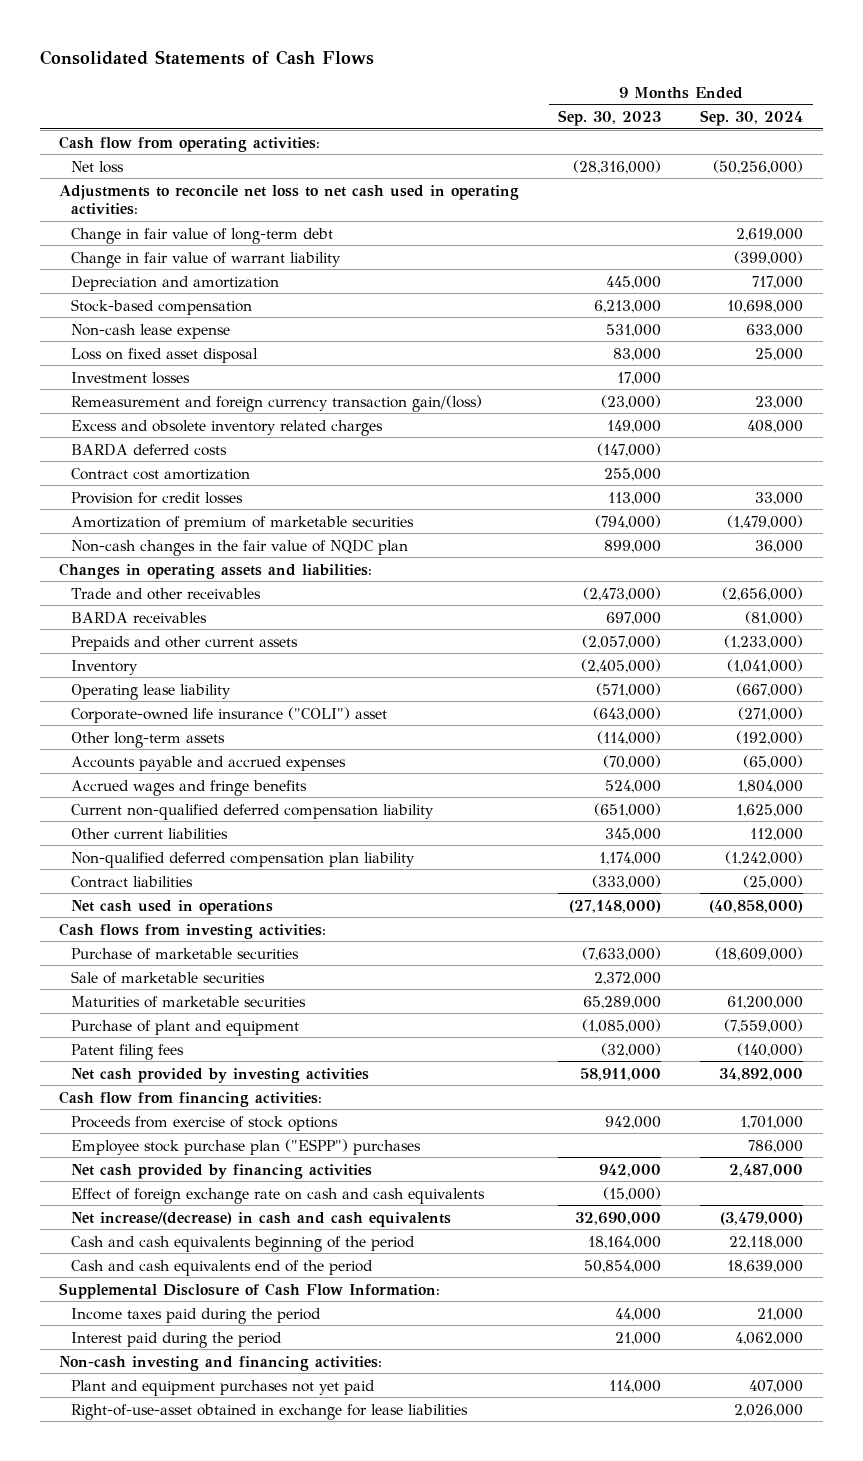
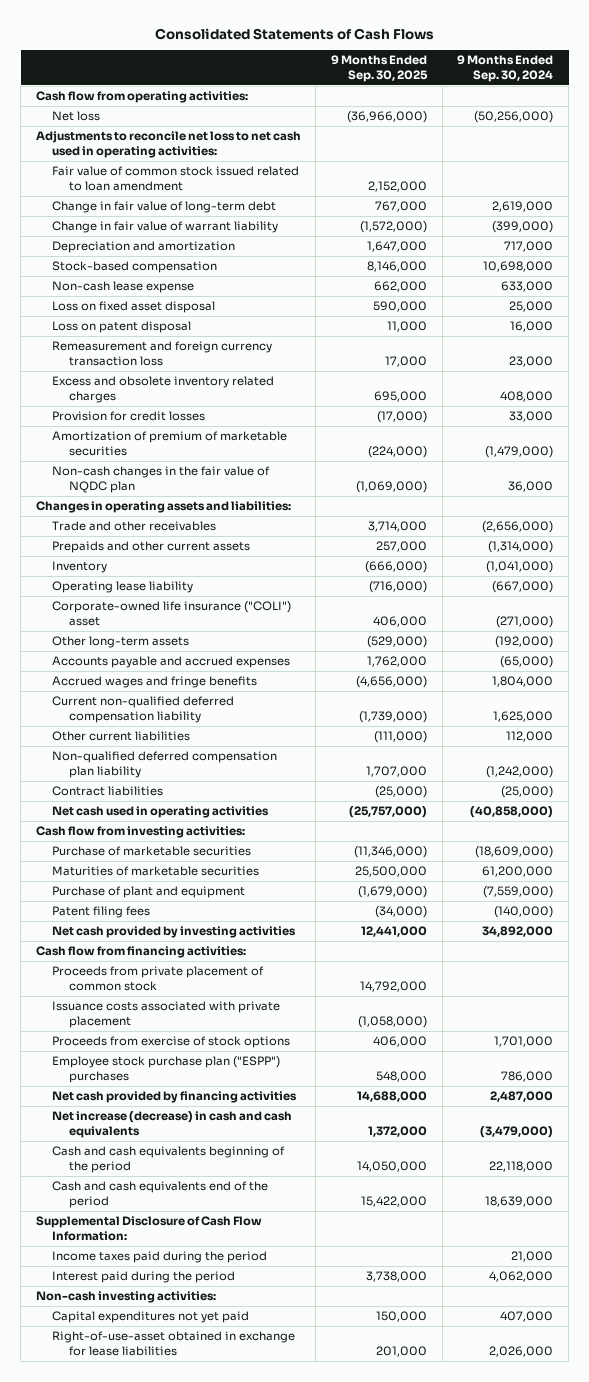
- | 9 Months Ended Sep. 30, 2023 | 9 Months Ended Sep. 30, 2024
+ | 9 Months Ended Sep. 30, 2025 | 9 Months Ended Sep. 30, 2024
+ Fair value of common stock issued related to loan amendment | 2,152,000 |
- Investment losses | 17,000 |
- Remeasurement and foreign currency transaction gain/(loss) | (23,000) | 23,000
+ Loss on patent disposal | 11,000 | 16,000
+ Remeasurement and foreign currency transaction loss | 17,000 | 23,000
- BARDA deferred costs | (147,000) |
- Contract cost amortization | 255,000 |
- BARDA receivables | 697,000 | (81,000)
- Prepaids and other current assets | (2,057,000) | (1,233,000)
+ Prepaids and other current assets | 257,000 | (1,314,000)
- Net cash used in operations | (27,148,000) | (40,858,000)
- Cash flows from investing activities:
+ Net cash used in operating activities | (25,757,000) | (40,858,000)
+ Cash flow from investing activities:
- Sale of marketable securities | 2,372,000 |
+ Proceeds from private placement of common stock | 14,792,000 |
+ Issuance costs associated with private placement | (1,058,000) |
- Effect of foreign exchange rate on cash and cash equivalents | (15,000) |
- Net increase/(decrease) in cash and cash equivalents | 32,690,000 | (3,479,000)
+ Net increase (decrease) in cash and cash equivalents | 1,372,000 | (3,479,000)
- Non-cash investing and financing activities:
- Plant and equipment purchases not yet paid | 114,000 | 407,000
+ Non-cash investing activities:
+ Capital expenditures not yet paid | 150,000 | 407,000

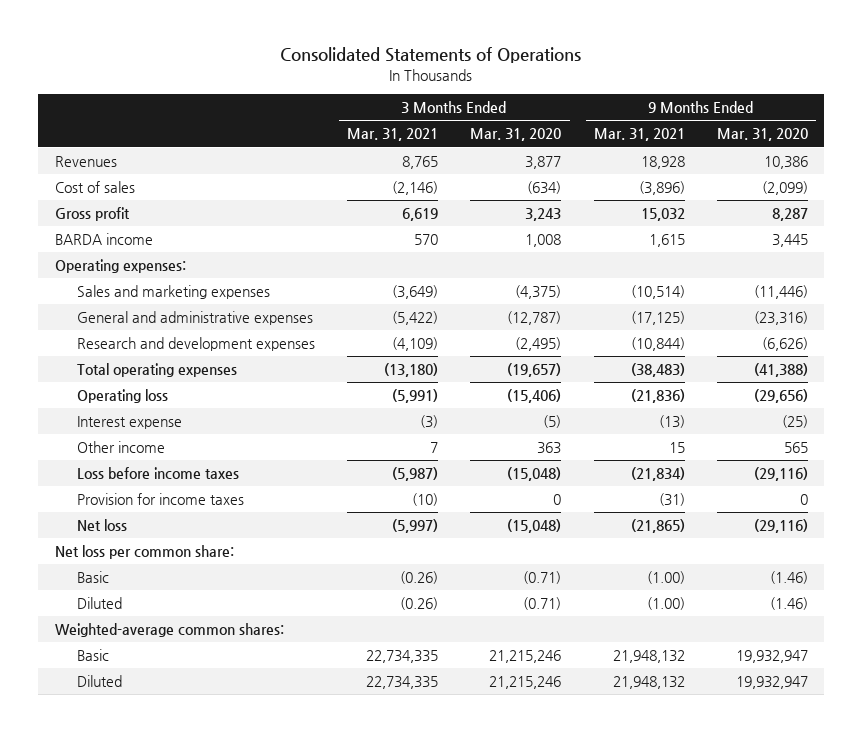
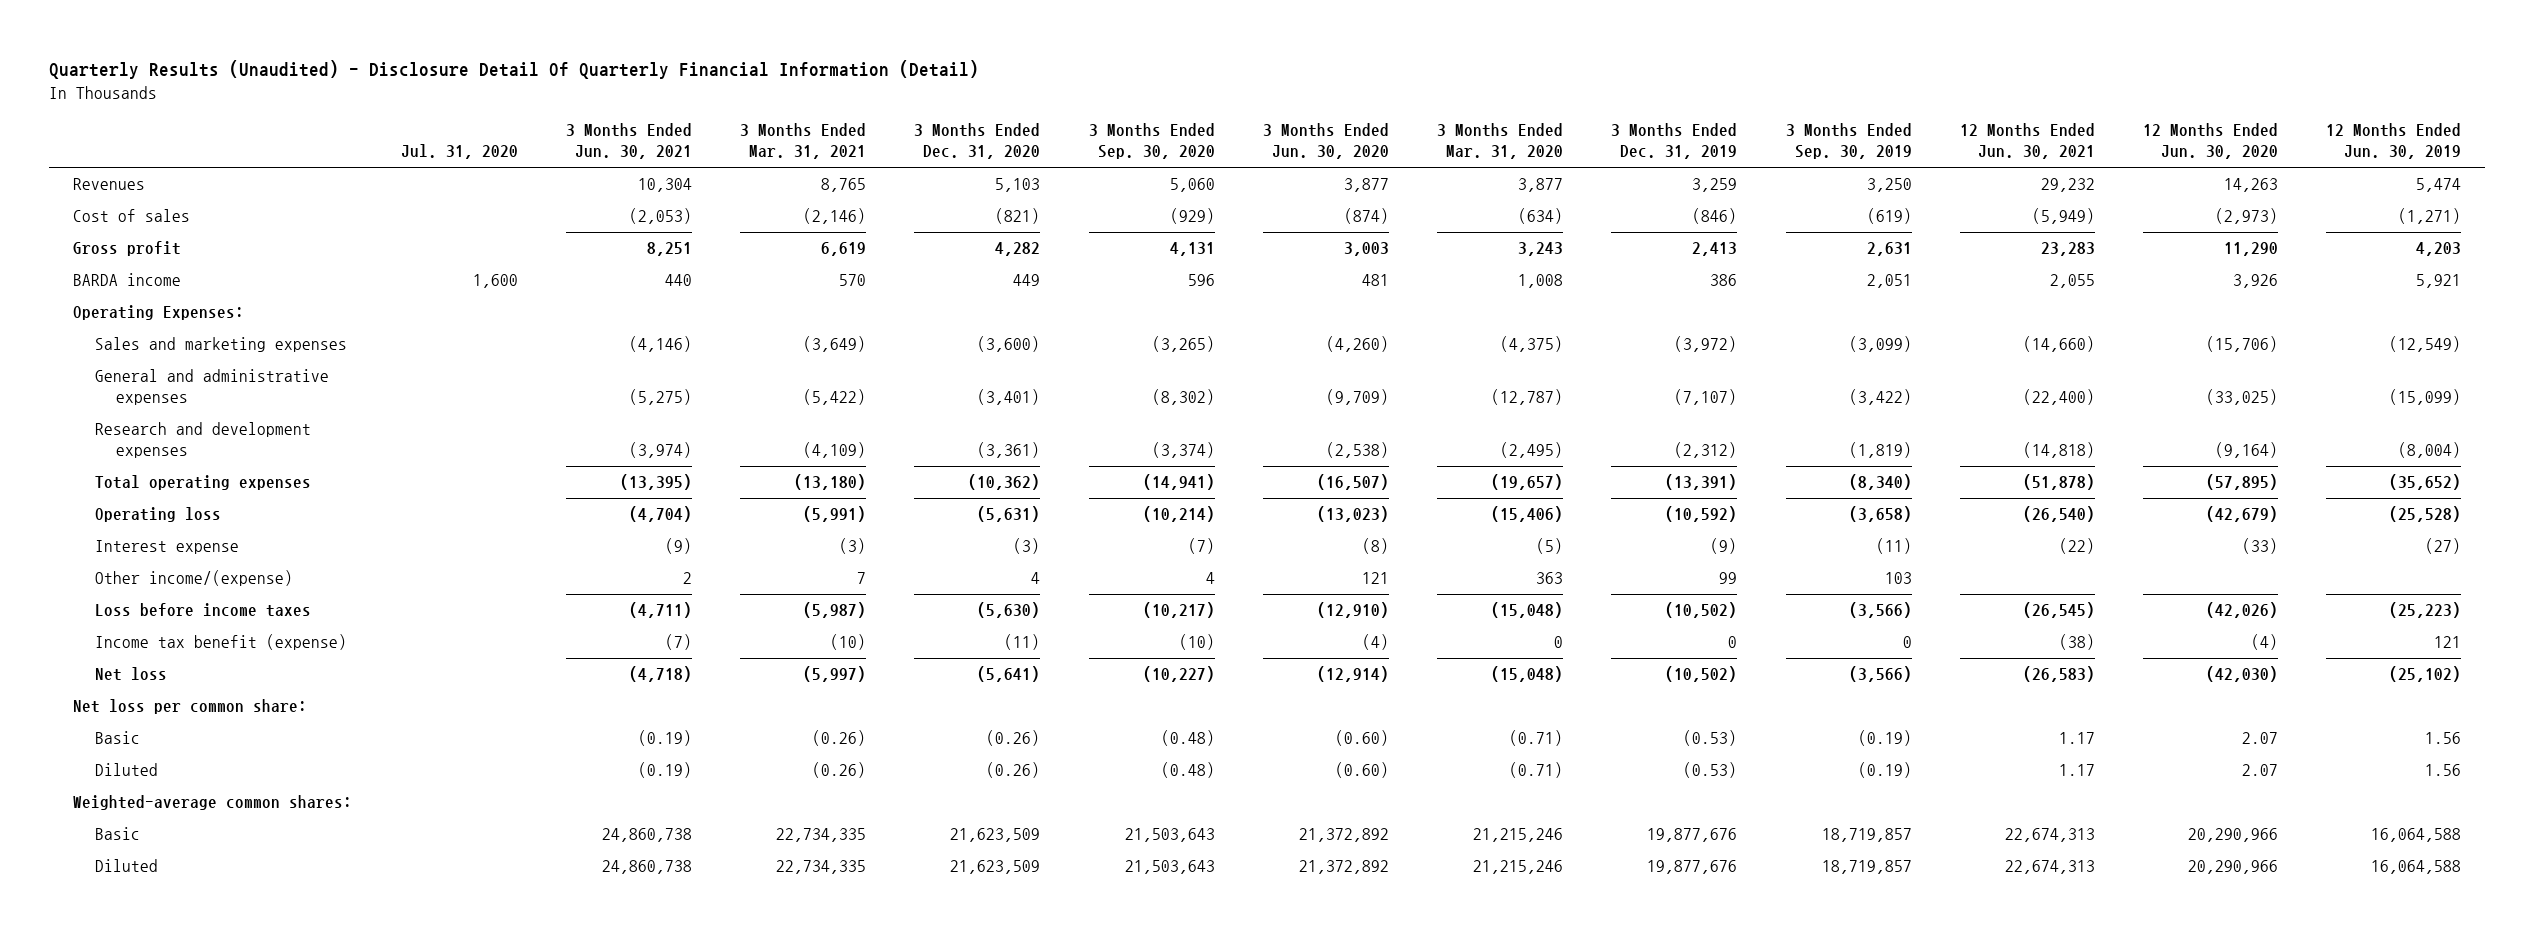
- Consolidated Statements of Operations
+ Quarterly Results (Unaudited) - Disclosure Detail Of Quarterly Financial Information (Detail)
- | 3 Months Ended Mar. 31, 2021 | 3 Months Ended Mar. 31, 2020 | 9 Months Ended Mar. 31, 2021 | 9 Months Ended Mar. 31, 2020
+ | Jul. 31, 2020 | 3 Months Ended Jun. 30, 2021 | 3 Months Ended Mar. 31, 2021 | 3 Months Ended Dec. 31, 2020 | 3 Months Ended Sep. 30, 2020 | 3 Months Ended Jun. 30, 2020 | 3 Months Ended Mar. 31, 2020 | 3 Months Ended Dec. 31, 2019 | 3 Months Ended Sep. 30, 2019 | 12 Months Ended Jun. 30, 2021 | 12 Months Ended Jun. 30, 2020 | 12 Months Ended Jun. 30, 2019
- Operating expenses:
+ Operating Expenses:
- Other income | 7 | 363 | 15 | 565
+ Other income/(expense) | | 2 | 7 | 4 | 4 | 121 | 363 | 99 | 103 | | |
- Provision for income taxes | (10) | 0 | (31) | 0
+ Income tax benefit (expense) | | (7) | (10) | (11) | (10) | (4) | 0 | 0 | 0 | (38) | (4) | 121

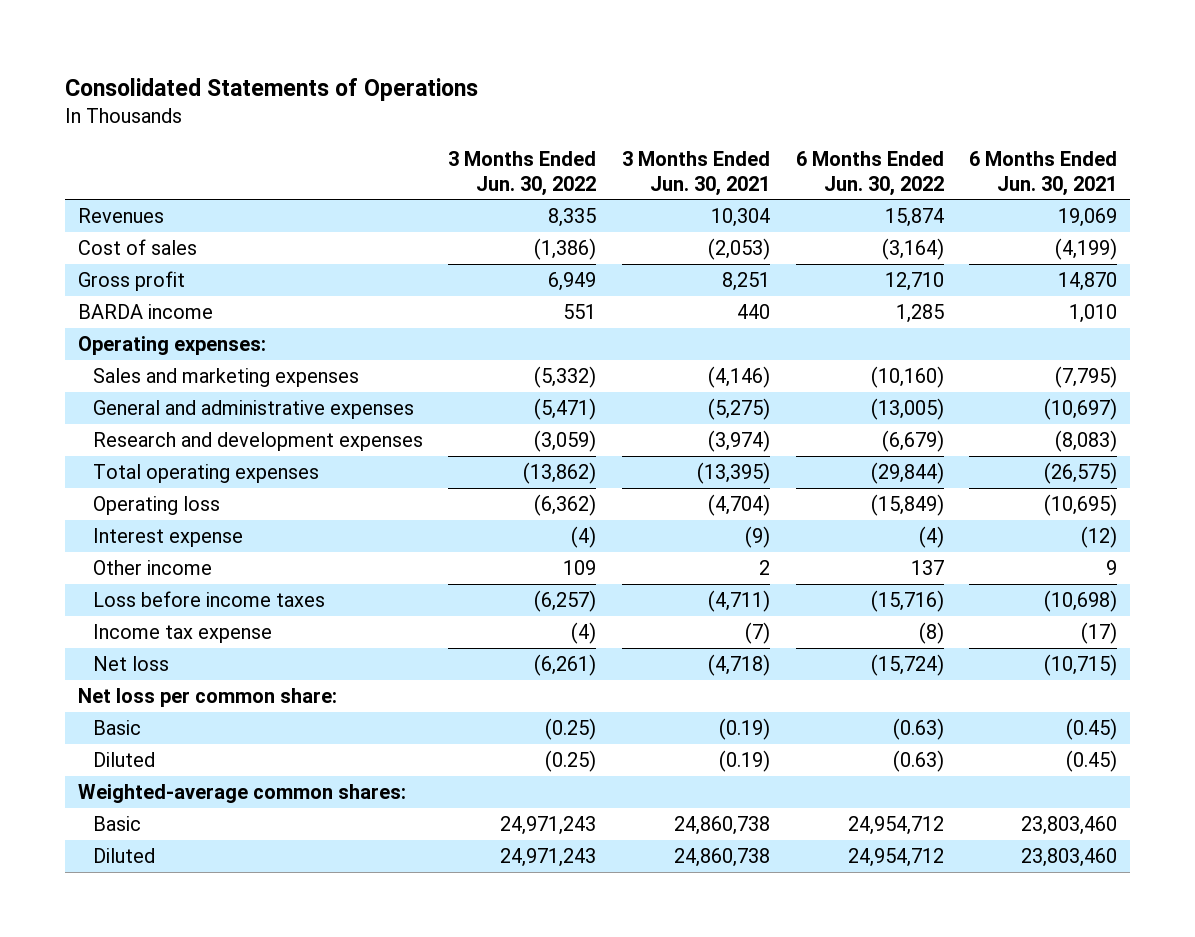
- Quarterly Results (Unaudited) - Disclosure Detail Of Quarterly Financial Information (Detail)
+ Consolidated Statements of Operations
- | Jul. 31, 2020 | 3 Months Ended Jun. 30, 2021 | 3 Months Ended Mar. 31, 2021 | 3 Months Ended Dec. 31, 2020 | 3 Months Ended Sep. 30, 2020 | 3 Months Ended Jun. 30, 2020 | 3 Months Ended Mar. 31, 2020 | 3 Months Ended Dec. 31, 2019 | 3 Months Ended Sep. 30, 2019 | 12 Months Ended Jun. 30, 2021 | 12 Months Ended Jun. 30, 2020 | 12 Months Ended Jun. 30, 2019
+ | 3 Months Ended Jun. 30, 2022 | 3 Months Ended Jun. 30, 2021 | 6 Months Ended Jun. 30, 2022 | 6 Months Ended Jun. 30, 2021
- Operating Expenses:
+ Operating expenses:
- Other income/(expense) | | 2 | 7 | 4 | 4 | 121 | 363 | 99 | 103 | | |
+ Other income | 109 | 2 | 137 | 9
- Income tax benefit (expense) | | (7) | (10) | (11) | (10) | (4) | 0 | 0 | 0 | (38) | (4) | 121
+ Income tax expense | (4) | (7) | (8) | (17)

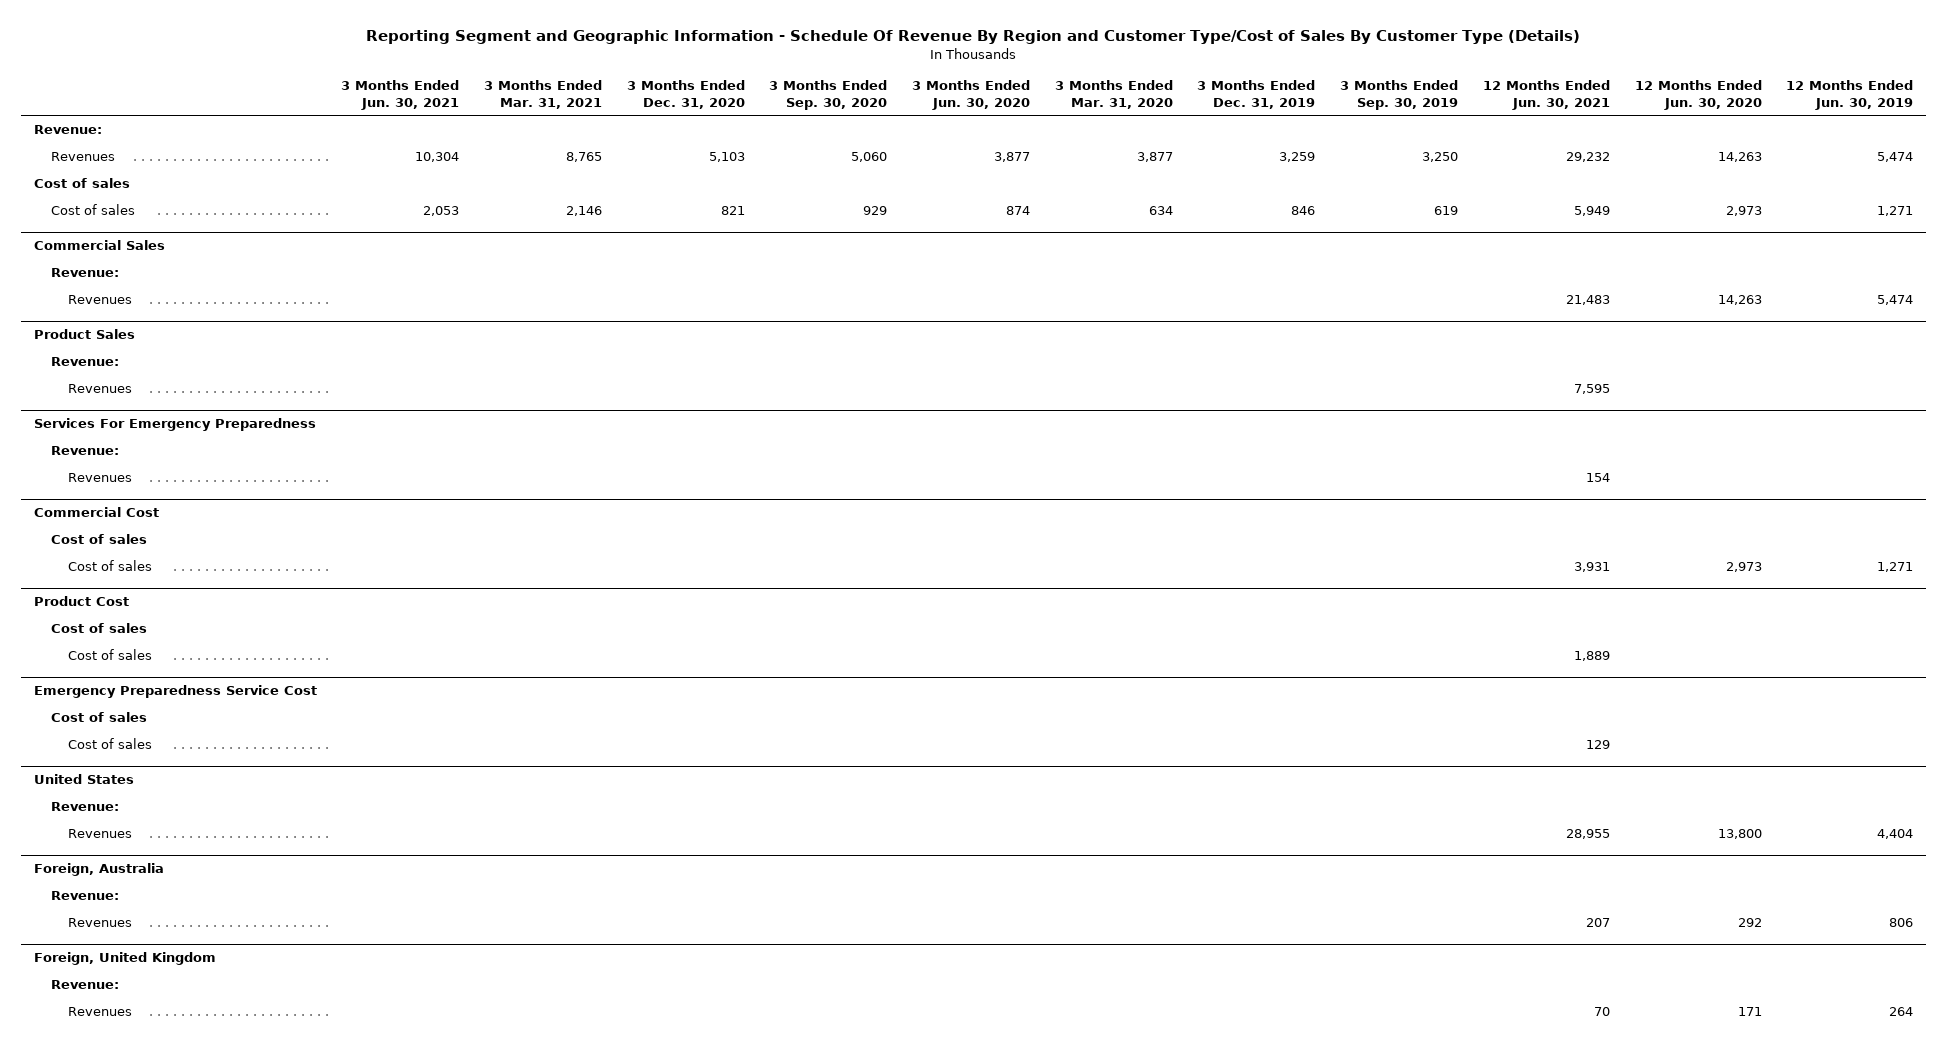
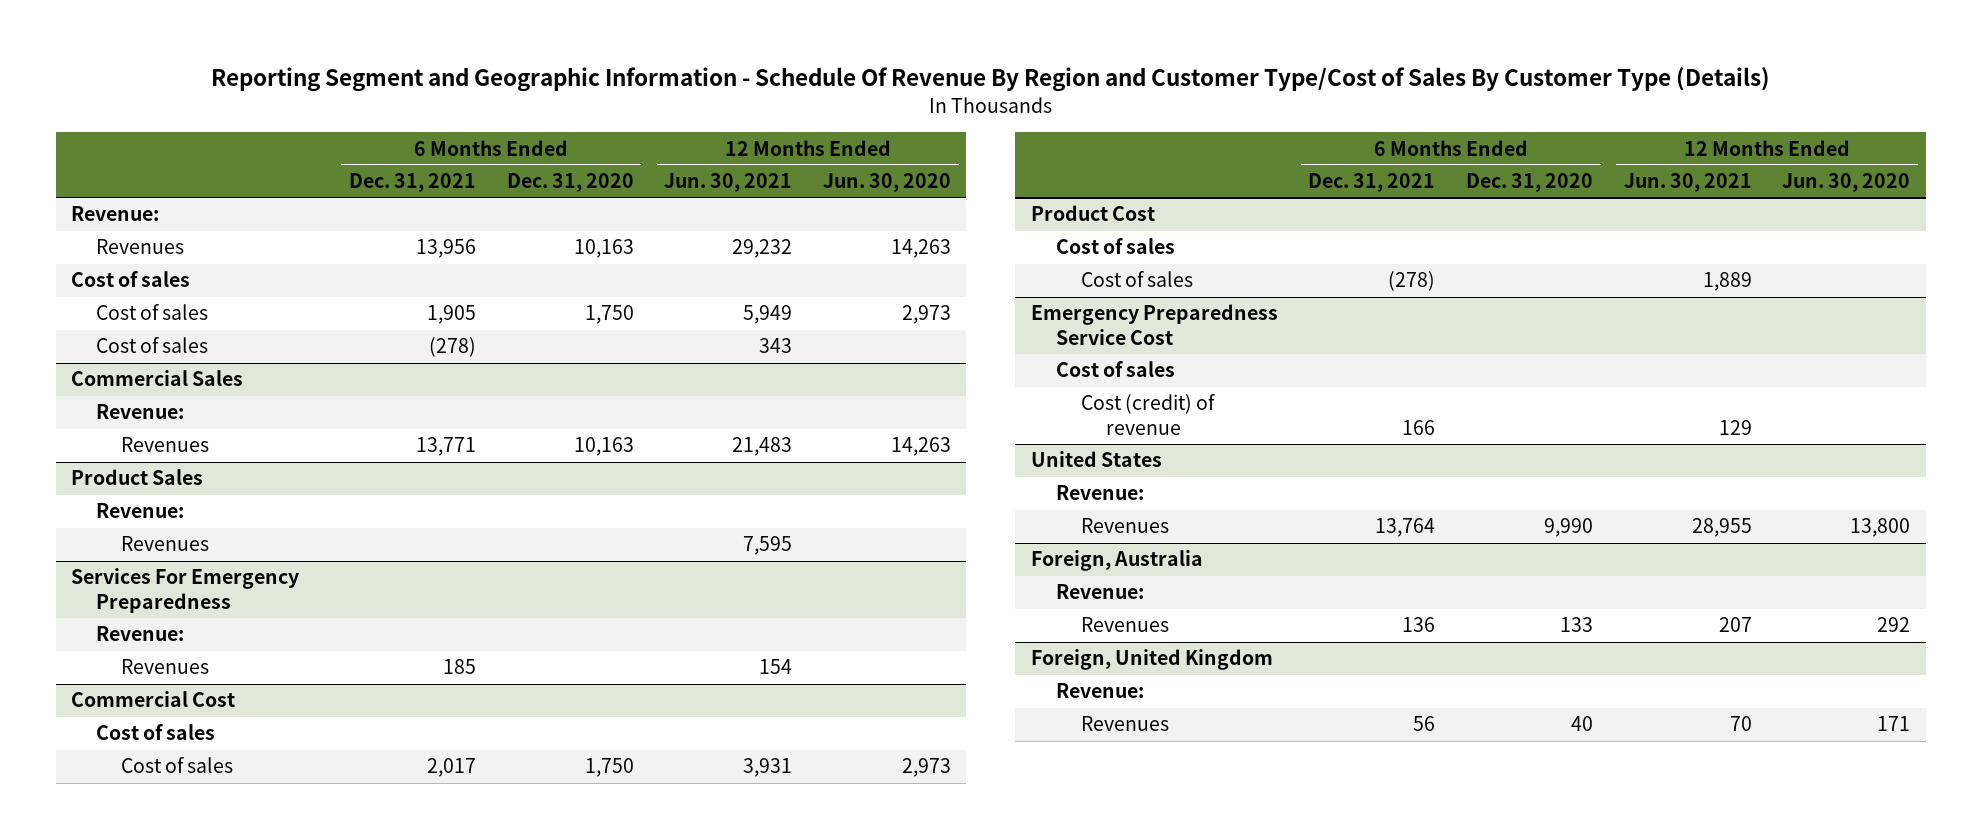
- | 3 Months Ended Jun. 30, 2021 | 3 Months Ended Mar. 31, 2021 | 3 Months Ended Dec. 31, 2020 | 3 Months Ended Sep. 30, 2020 | 3 Months Ended Jun. 30, 2020 | 3 Months Ended Mar. 31, 2020 | 3 Months Ended Dec. 31, 2019 | 3 Months Ended Sep. 30, 2019 | 12 Months Ended Jun. 30, 2021 | 12 Months Ended Jun. 30, 2020 | 12 Months Ended Jun. 30, 2019
+ | 6 Months Ended Dec. 31, 2021 | 6 Months Ended Dec. 31, 2020 | 12 Months Ended Jun. 30, 2021 | 12 Months Ended Jun. 30, 2020
+ Cost of sales | (278) | | 343 |
@ Emergency Preparedness Service Cost
- Cost of sales | | | | | | | | | 129 | |
+ Cost (credit) of revenue | 166 | | 129 |

